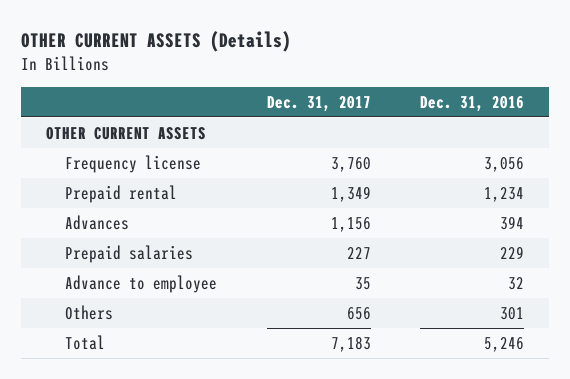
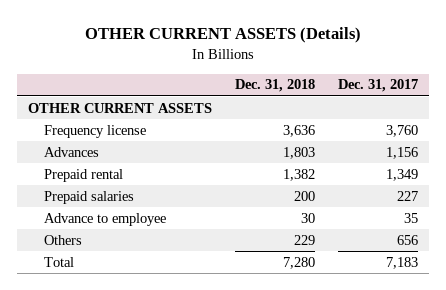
- | Dec. 31, 2017 | Dec. 31, 2016
+ | Dec. 31, 2018 | Dec. 31, 2017
moved down: Prepaid rental | 1,382 | 1,349

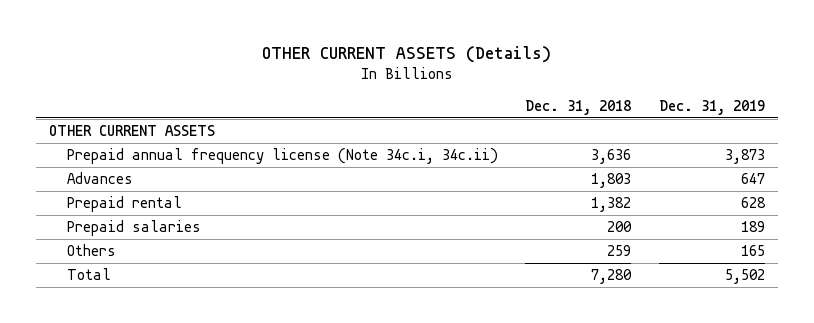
- | Dec. 31, 2018 | Dec. 31, 2017
+ | Dec. 31, 2018 | Dec. 31, 2019
- Frequency license | 3,636 | 3,760
+ Prepaid annual frequency license (Note 34c.i, 34c.ii) | 3,636 | 3,873
- Advance to employee | 30 | 35
- Others | 229 | 656
+ Others | 259 | 165

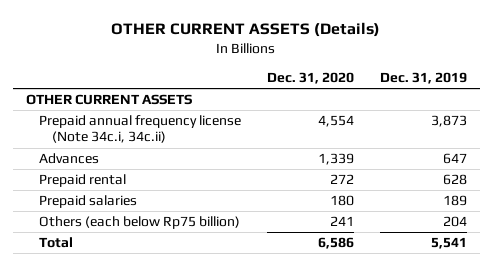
- | Dec. 31, 2018 | Dec. 31, 2019
+ | Dec. 31, 2020 | Dec. 31, 2019
- Others | 259 | 165
- Total | 7,280 | 5,502
+ Others (each below Rp75 billion) | 241 | 204
+ Total | 6,586 | 5,541

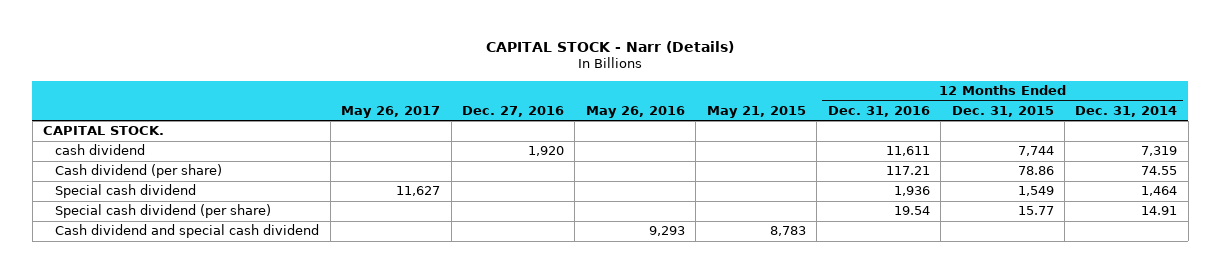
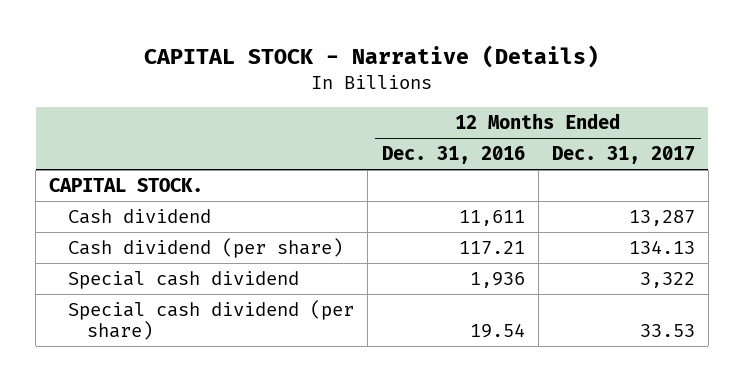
- CAPITAL STOCK - Narr (Details)
+ CAPITAL STOCK - Narrative (Details)
- | May 26, 2017 | Dec. 27, 2016 | May 26, 2016 | May 21, 2015 | 12 Months Ended Dec. 31, 2016 | 12 Months Ended Dec. 31, 2015 | 12 Months Ended Dec. 31, 2014
+ | 12 Months Ended Dec. 31, 2016 | 12 Months Ended Dec. 31, 2017
- cash dividend | | 1,920 | | | 11,611 | 7,744 | 7,319
+ Cash dividend | 11,611 | 13,287
- Cash dividend and special cash dividend | | | 9,293 | 8,783 | | |

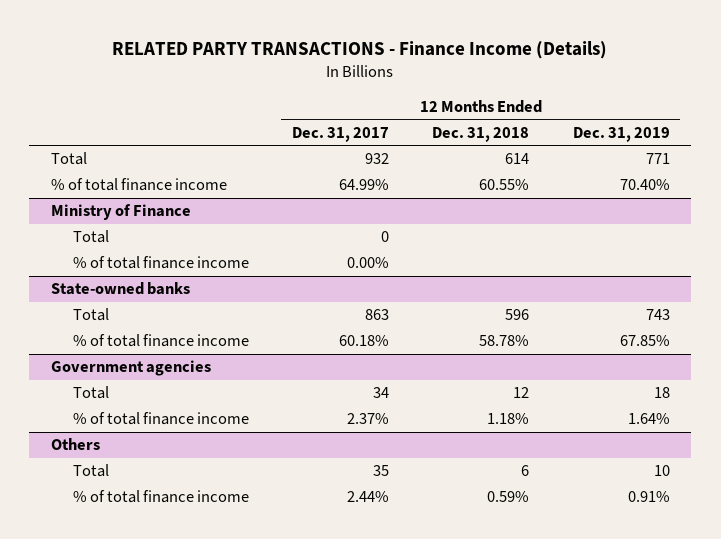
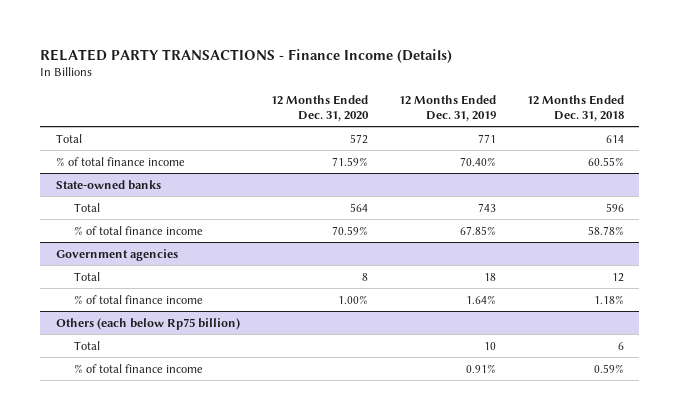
- | 12 Months Ended Dec. 31, 2017 | 12 Months Ended Dec. 31, 2018 | 12 Months Ended Dec. 31, 2019
+ | 12 Months Ended Dec. 31, 2020 | 12 Months Ended Dec. 31, 2019 | 12 Months Ended Dec. 31, 2018
- Ministry of Finance
- Total | 0 | |
- % of total finance income | 0.00% | |
- Others
+ Others (each below Rp75 billion)

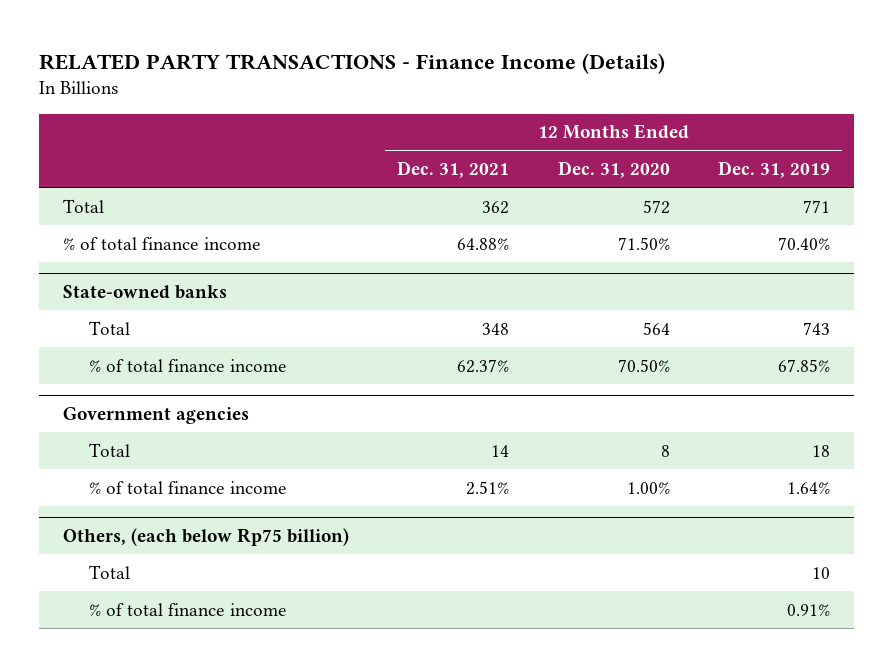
- | 12 Months Ended Dec. 31, 2020 | 12 Months Ended Dec. 31, 2019 | 12 Months Ended Dec. 31, 2018
+ | 12 Months Ended Dec. 31, 2021 | 12 Months Ended Dec. 31, 2020 | 12 Months Ended Dec. 31, 2019
- % of total finance income | 71.59% | 70.40% | 60.55%
+ % of total finance income | 64.88% | 71.50% | 70.40%
@ State-owned banks
- % of total finance income | 70.59% | 67.85% | 58.78%
+ % of total finance income | 62.37% | 70.50% | 67.85%
- Others (each below Rp75 billion)
+ Others, (each below Rp75 billion)

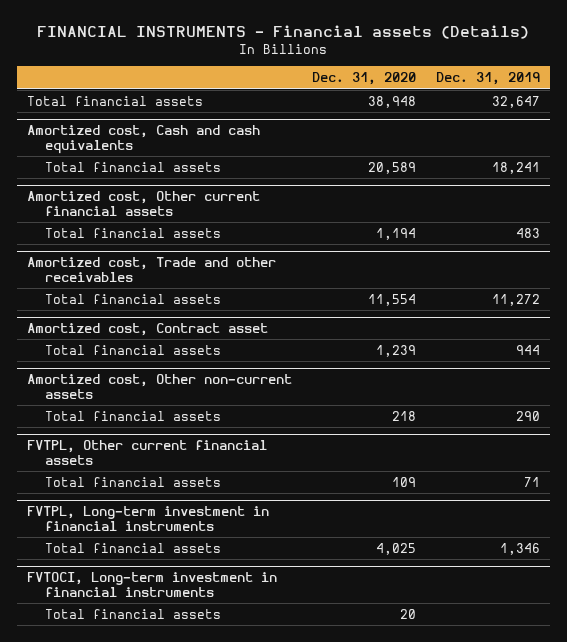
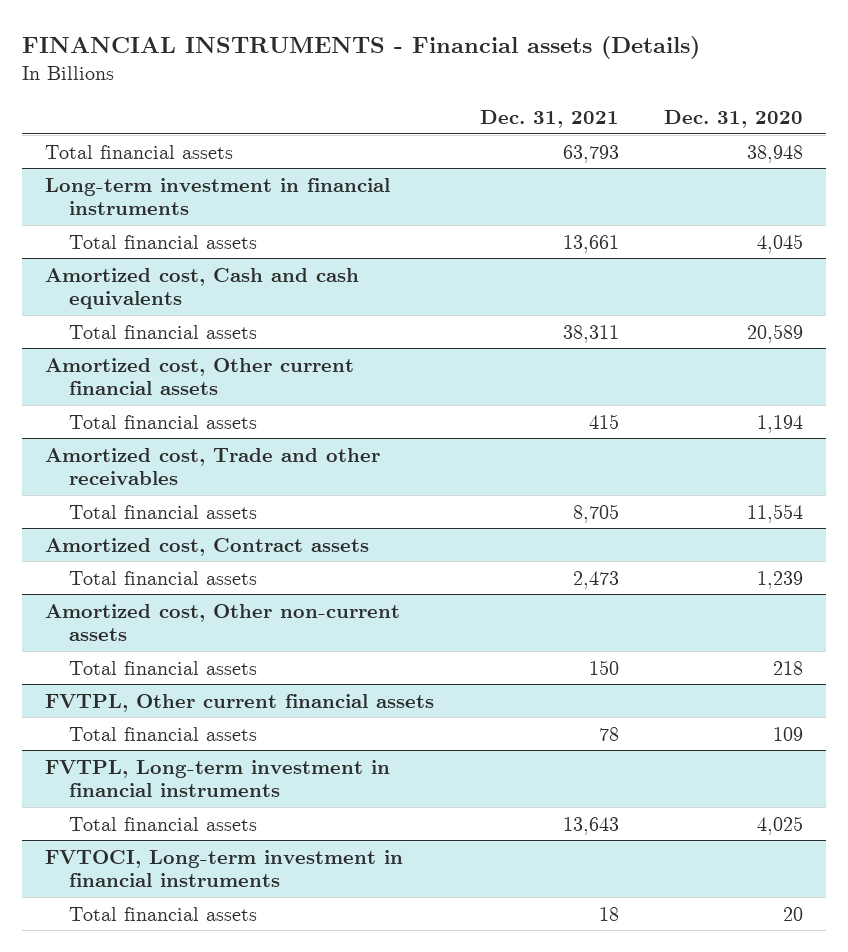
- | Dec. 31, 2020 | Dec. 31, 2019
+ | Dec. 31, 2021 | Dec. 31, 2020
+ Long-term investment in financial instruments
+ Total financial assets | 13,661 | 4,045
- Amortized cost, Contract asset
+ Amortized cost, Contract assets

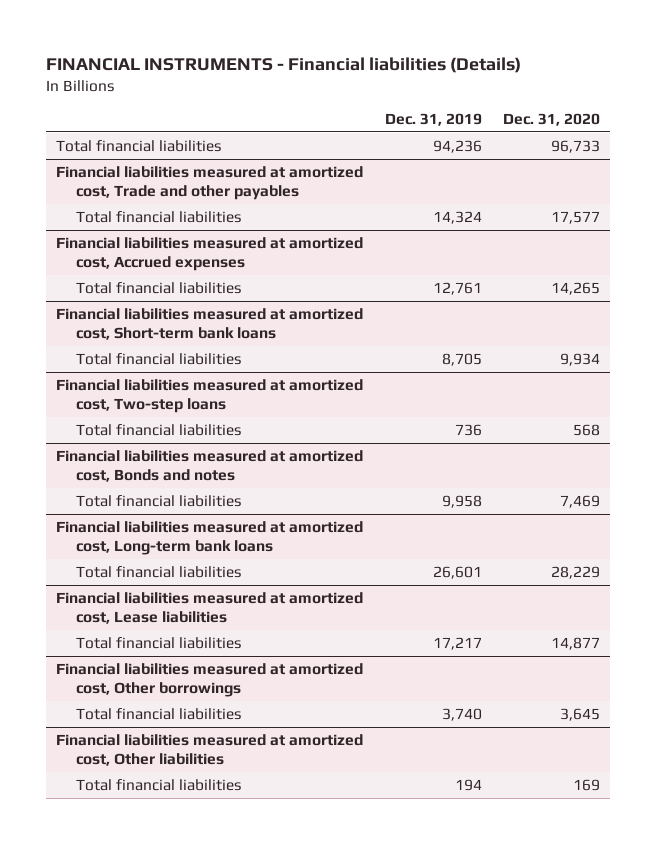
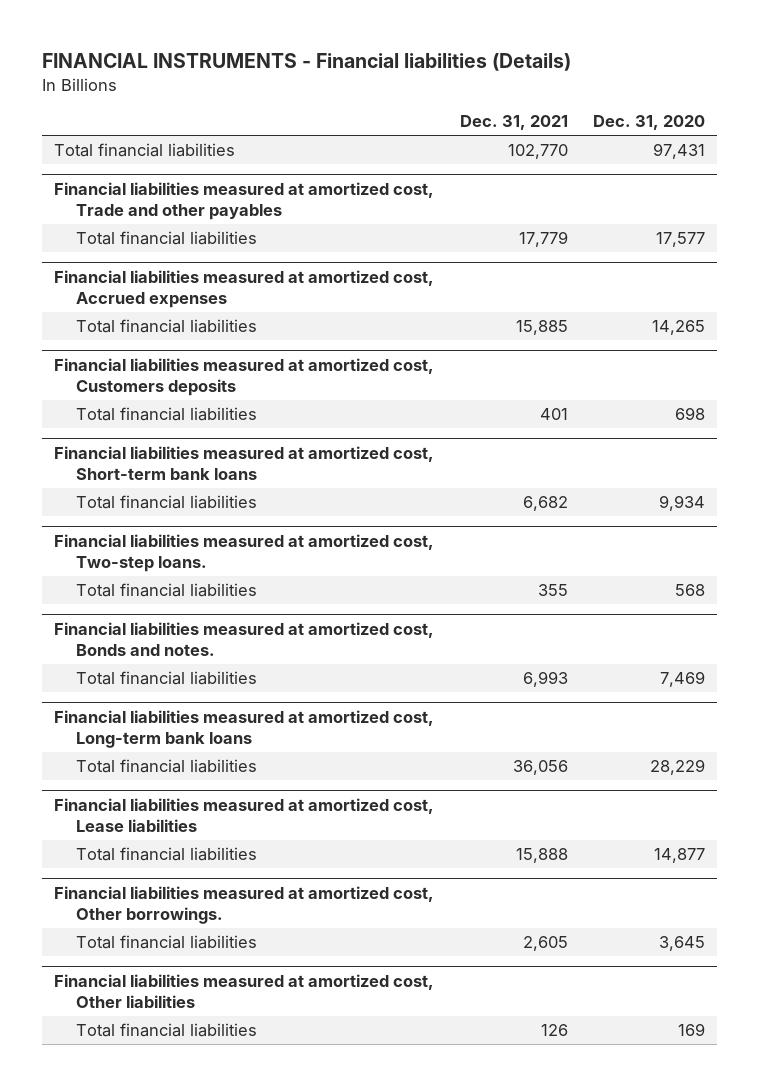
- | Dec. 31, 2019 | Dec. 31, 2020
+ | Dec. 31, 2021 | Dec. 31, 2020
- Total financial liabilities | 94,236 | 96,733
+ Total financial liabilities | 102,770 | 97,431
+ Financial liabilities measured at amortized cost, Customers deposits
+ Total financial liabilities | 401 | 698
- Financial liabilities measured at amortized cost, Two-step loans
+ Financial liabilities measured at amortized cost, Two-step loans.
- Financial liabilities measured at amortized cost, Bonds and notes
+ Financial liabilities measured at amortized cost, Bonds and notes.
- Financial liabilities measured at amortized cost, Other borrowings
+ Financial liabilities measured at amortized cost, Other borrowings.

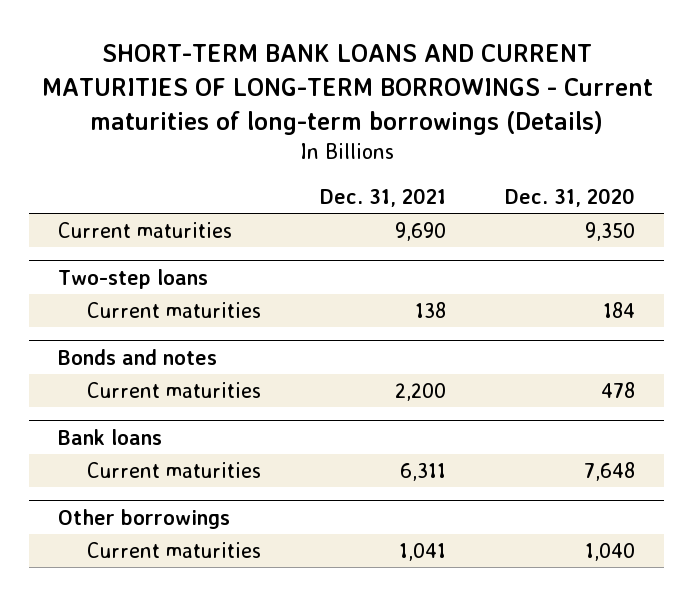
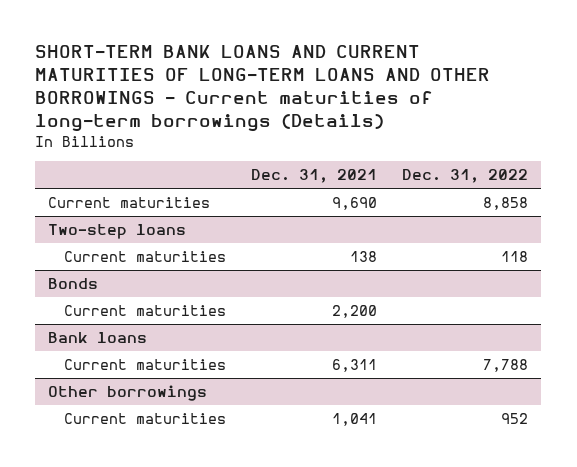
- SHORT-TERM BANK LOANS AND CURRENT MATURITIES OF LONG-TERM BORROWINGS - Current maturities of long-term borrowings (Details)
+ SHORT-TERM BANK LOANS AND CURRENT MATURITIES OF LONG-TERM LOANS AND OTHER BORROWINGS - Current maturities of long-term borrowings (Details)
- | Dec. 31, 2021 | Dec. 31, 2020
+ | Dec. 31, 2021 | Dec. 31, 2022
- Bonds and notes
+ Bonds

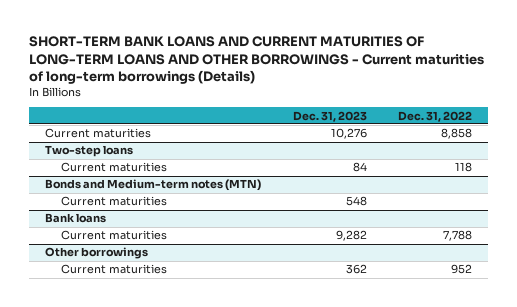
- | Dec. 31, 2021 | Dec. 31, 2022
+ | Dec. 31, 2023 | Dec. 31, 2022
- Bonds
+ Bonds and Medium-term notes (MTN)

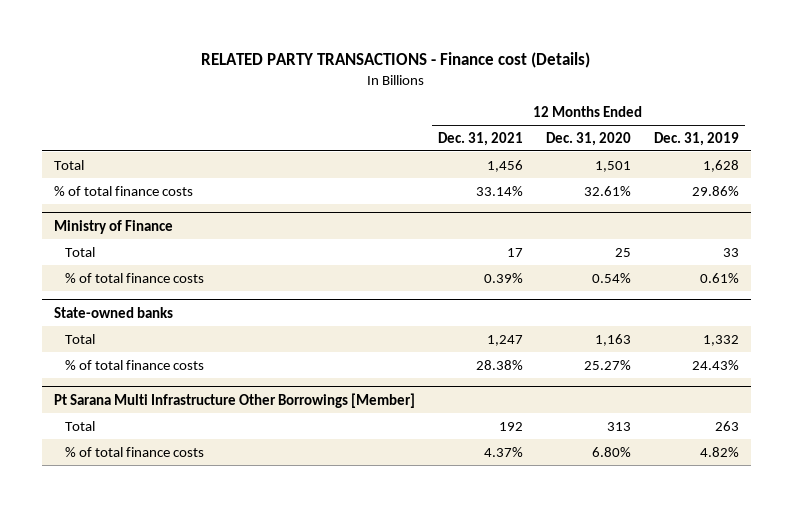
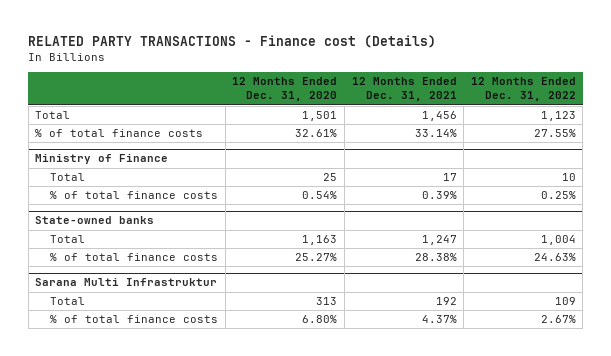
- | 12 Months Ended Dec. 31, 2021 | 12 Months Ended Dec. 31, 2020 | 12 Months Ended Dec. 31, 2019
+ | 12 Months Ended Dec. 31, 2020 | 12 Months Ended Dec. 31, 2021 | 12 Months Ended Dec. 31, 2022
- Pt Sarana Multi Infrastructure Other Borrowings [Member]
+ Sarana Multi Infrastruktur

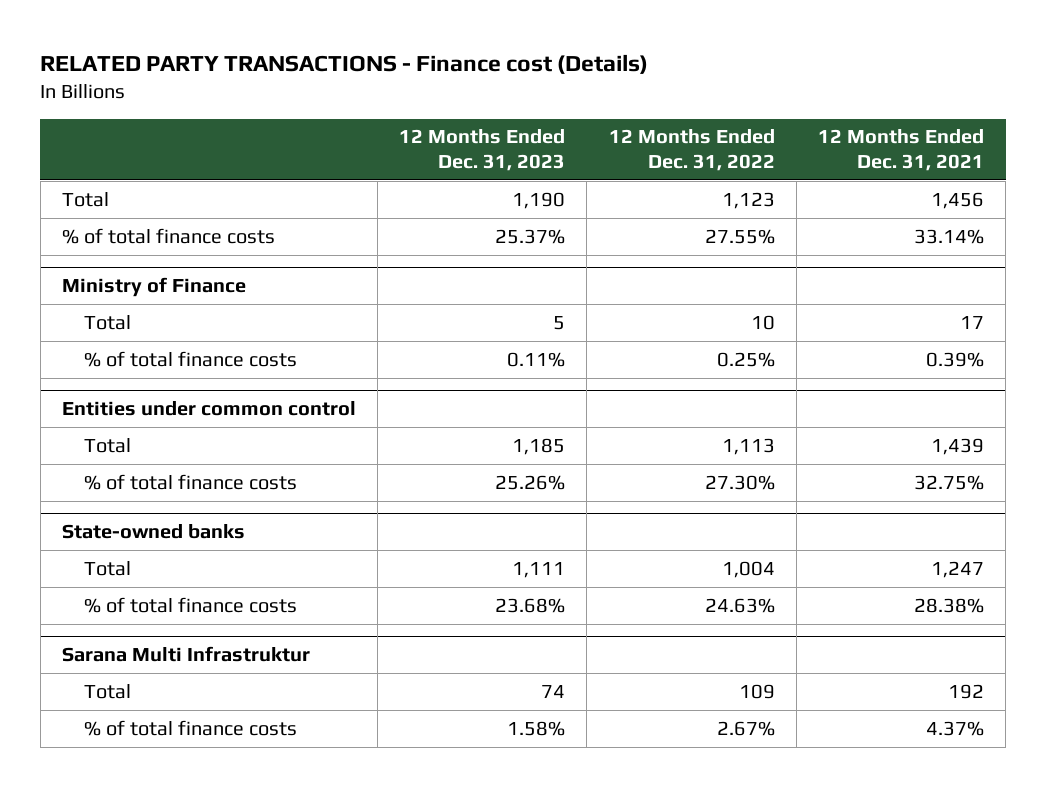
- | 12 Months Ended Dec. 31, 2020 | 12 Months Ended Dec. 31, 2021 | 12 Months Ended Dec. 31, 2022
+ | 12 Months Ended Dec. 31, 2023 | 12 Months Ended Dec. 31, 2022 | 12 Months Ended Dec. 31, 2021
+ Entities under common control
+ Total | 1,185 | 1,113 | 1,439
+ % of total finance costs | 25.26% | 27.30% | 32.75%

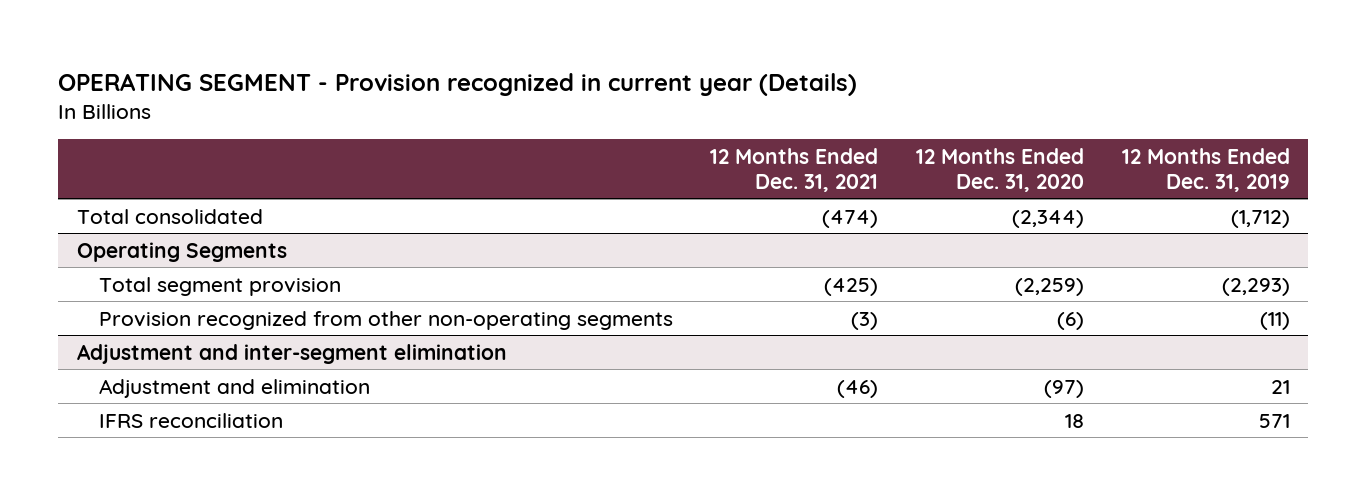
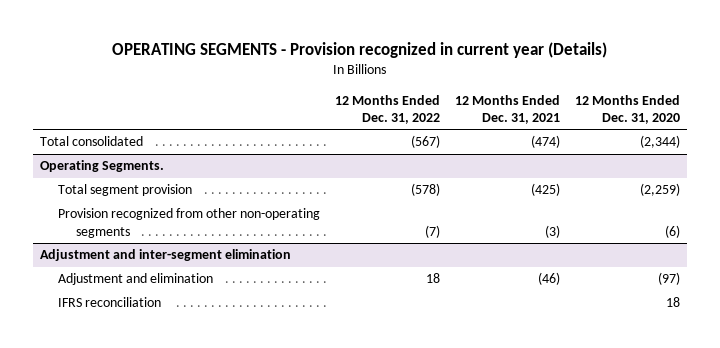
- OPERATING SEGMENT - Provision recognized in current year (Details)
+ OPERATING SEGMENTS - Provision recognized in current year (Details)
- | 12 Months Ended Dec. 31, 2021 | 12 Months Ended Dec. 31, 2020 | 12 Months Ended Dec. 31, 2019
+ | 12 Months Ended Dec. 31, 2022 | 12 Months Ended Dec. 31, 2021 | 12 Months Ended Dec. 31, 2020
- Operating Segments
+ Operating Segments.

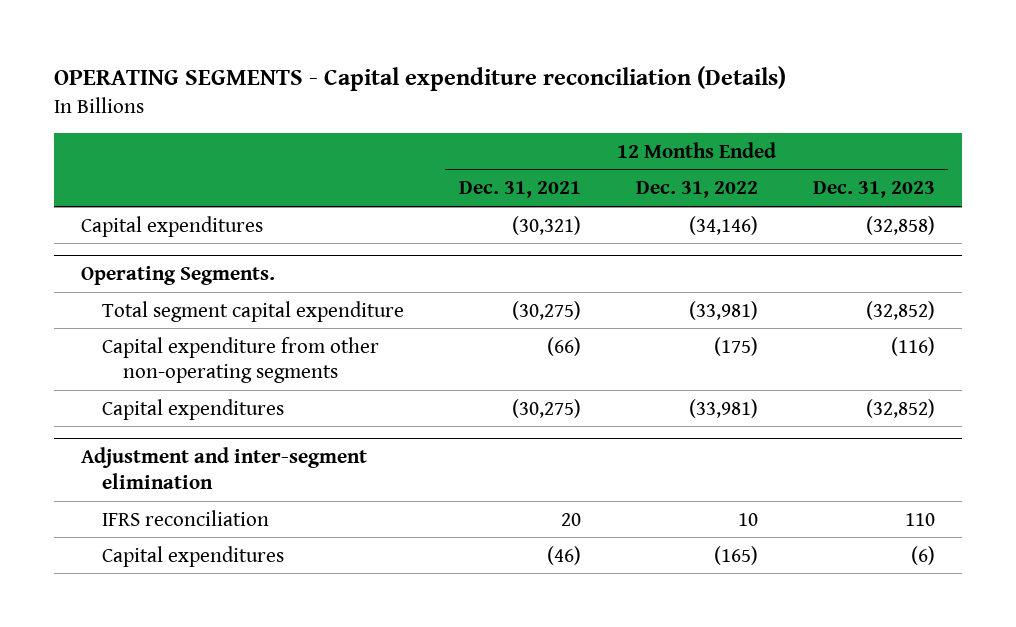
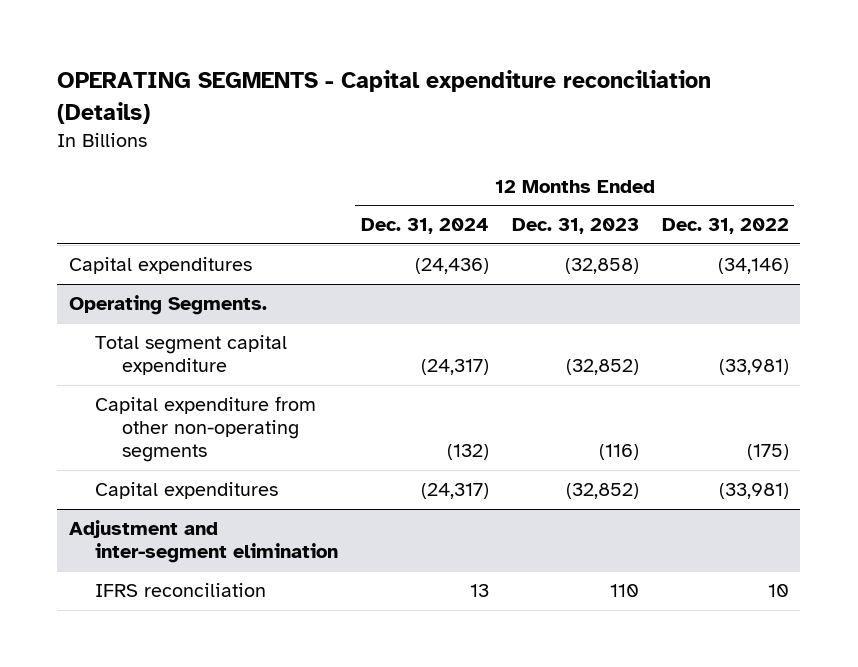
- | 12 Months Ended Dec. 31, 2021 | 12 Months Ended Dec. 31, 2022 | 12 Months Ended Dec. 31, 2023
+ | 12 Months Ended Dec. 31, 2024 | 12 Months Ended Dec. 31, 2023 | 12 Months Ended Dec. 31, 2022
@ Adjustment and inter-segment elimination
- Capital expenditures | (46) | (165) | (6)

